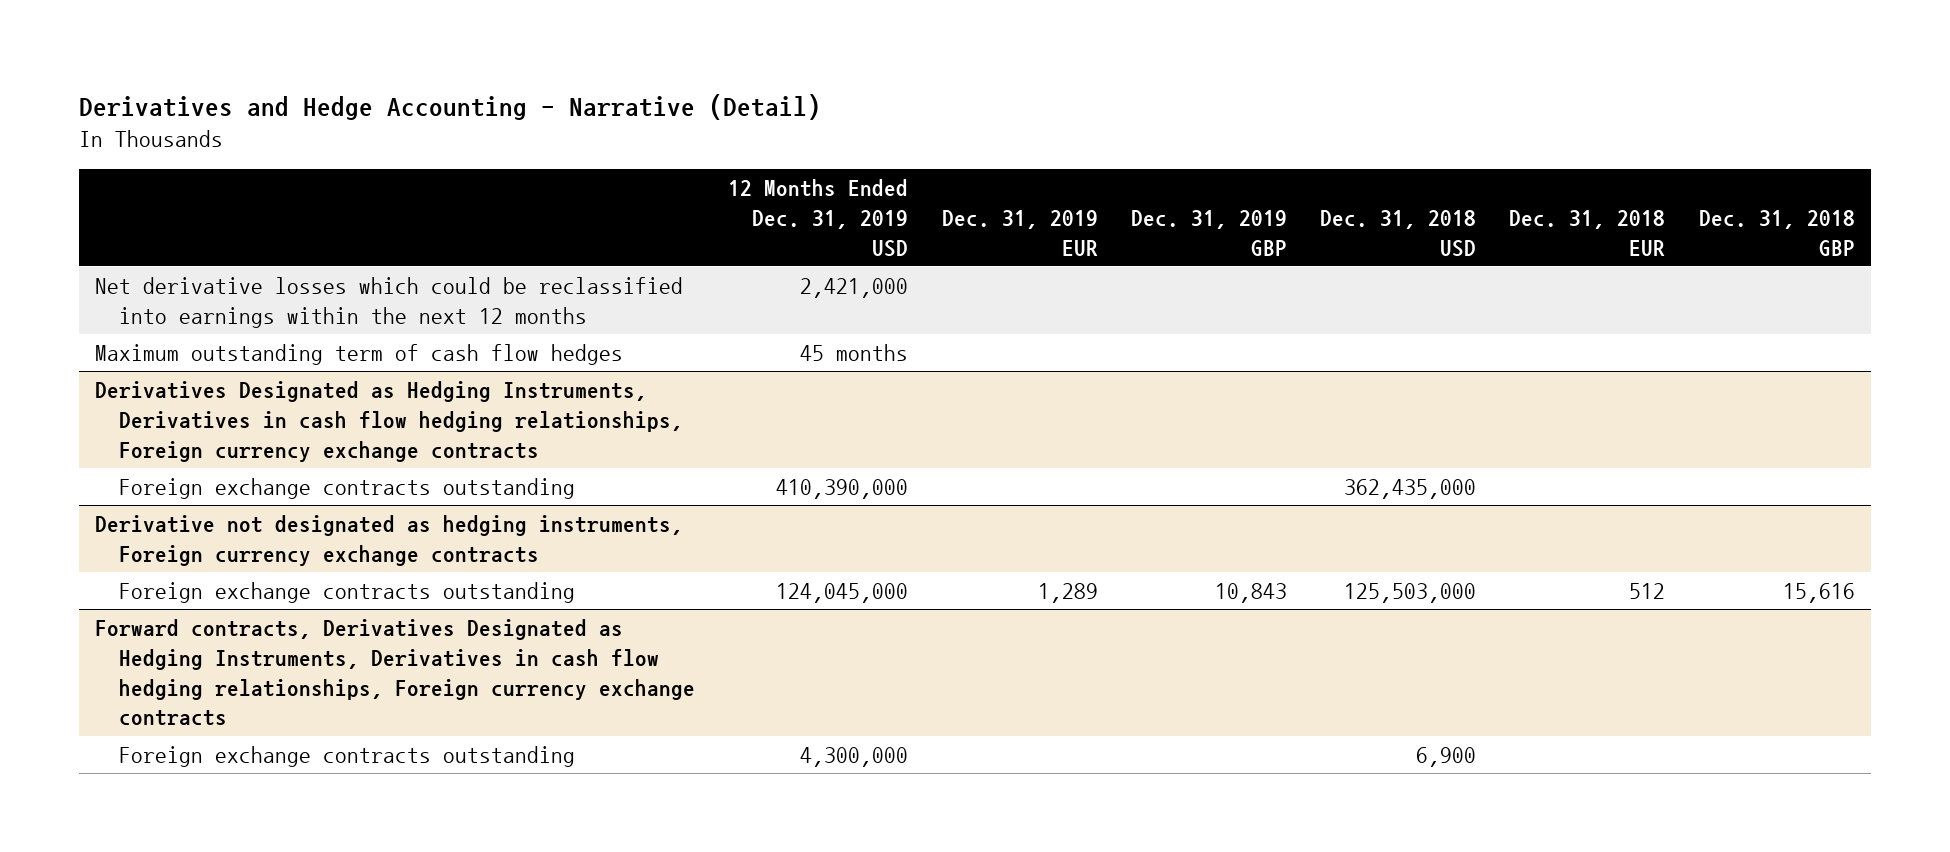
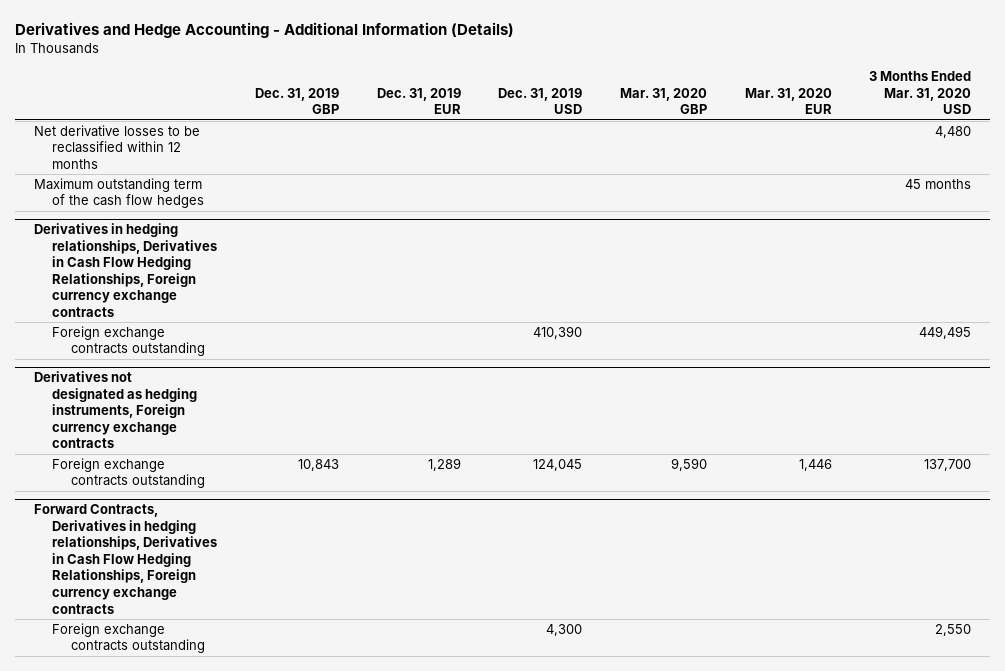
- Derivatives and Hedge Accounting - Narrative (Detail)
+ Derivatives and Hedge Accounting - Additional Information (Details)
- | 12 Months Ended Dec. 31, 2019 USD | Dec. 31, 2019 EUR | Dec. 31, 2019 GBP | Dec. 31, 2018 USD | Dec. 31, 2018 EUR | Dec. 31, 2018 GBP
+ | Dec. 31, 2019 GBP | Dec. 31, 2019 EUR | Dec. 31, 2019 USD | Mar. 31, 2020 GBP | Mar. 31, 2020 EUR | 3 Months Ended Mar. 31, 2020 USD
- Net derivative losses which could be reclassified into earnings within the next 12 months | 2,421,000 | | | | |
- Maximum outstanding term of cash flow hedges | 45 months | | | | |
- Derivatives Designated as Hedging Instruments, Derivatives in cash flow hedging relationships, Foreign currency exchange contracts
+ Net derivative losses to be reclassified within 12 months | | | | | | 4,480
+ Maximum outstanding term of the cash flow hedges | | | | | | 45 months
+ Derivatives in hedging relationships, Derivatives in Cash Flow Hedging Relationships, Foreign currency exchange contracts
- Derivative not designated as hedging instruments, Foreign currency exchange contracts
+ Derivatives not designated as hedging instruments, Foreign currency exchange contracts
- Forward contracts, Derivatives Designated as Hedging Instruments, Derivatives in cash flow hedging relationships, Foreign currency exchange contracts
+ Forward Contracts, Derivatives in hedging relationships, Derivatives in Cash Flow Hedging Relationships, Foreign currency exchange contracts

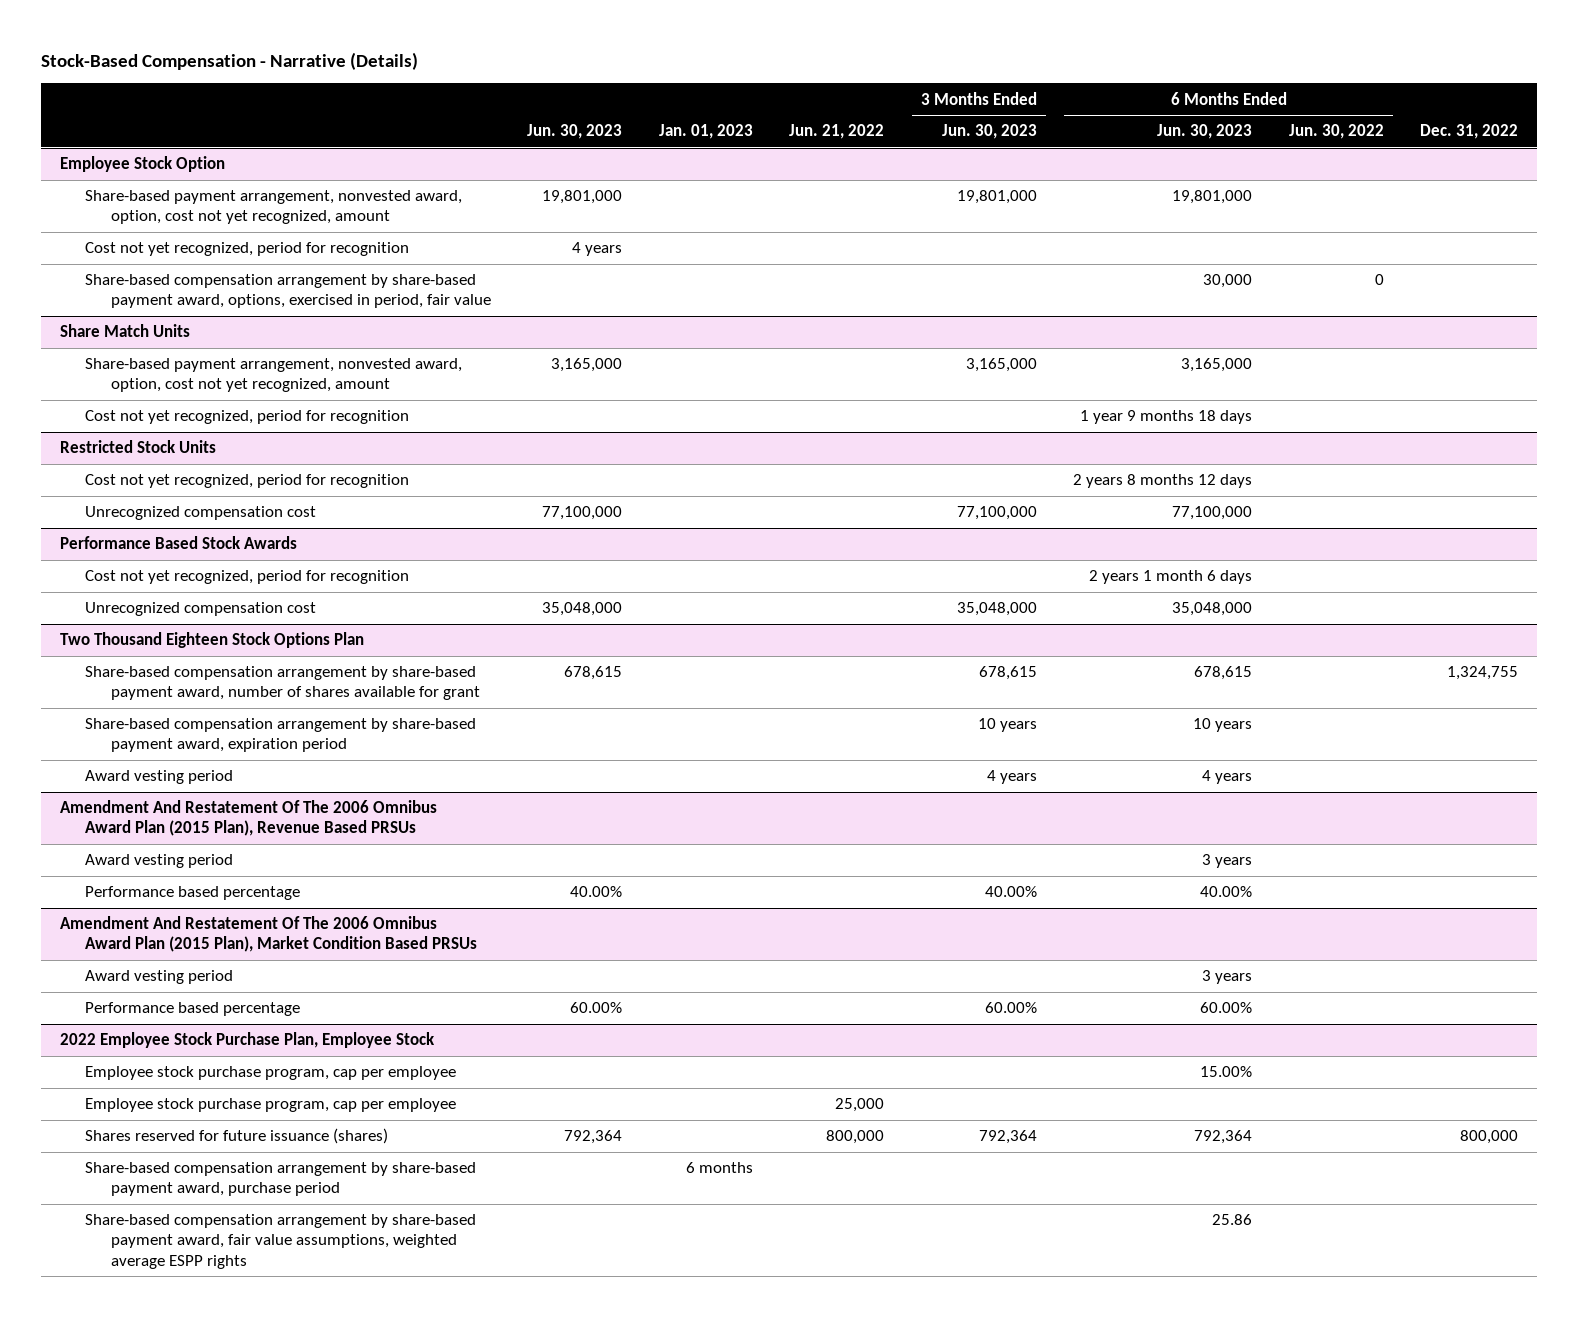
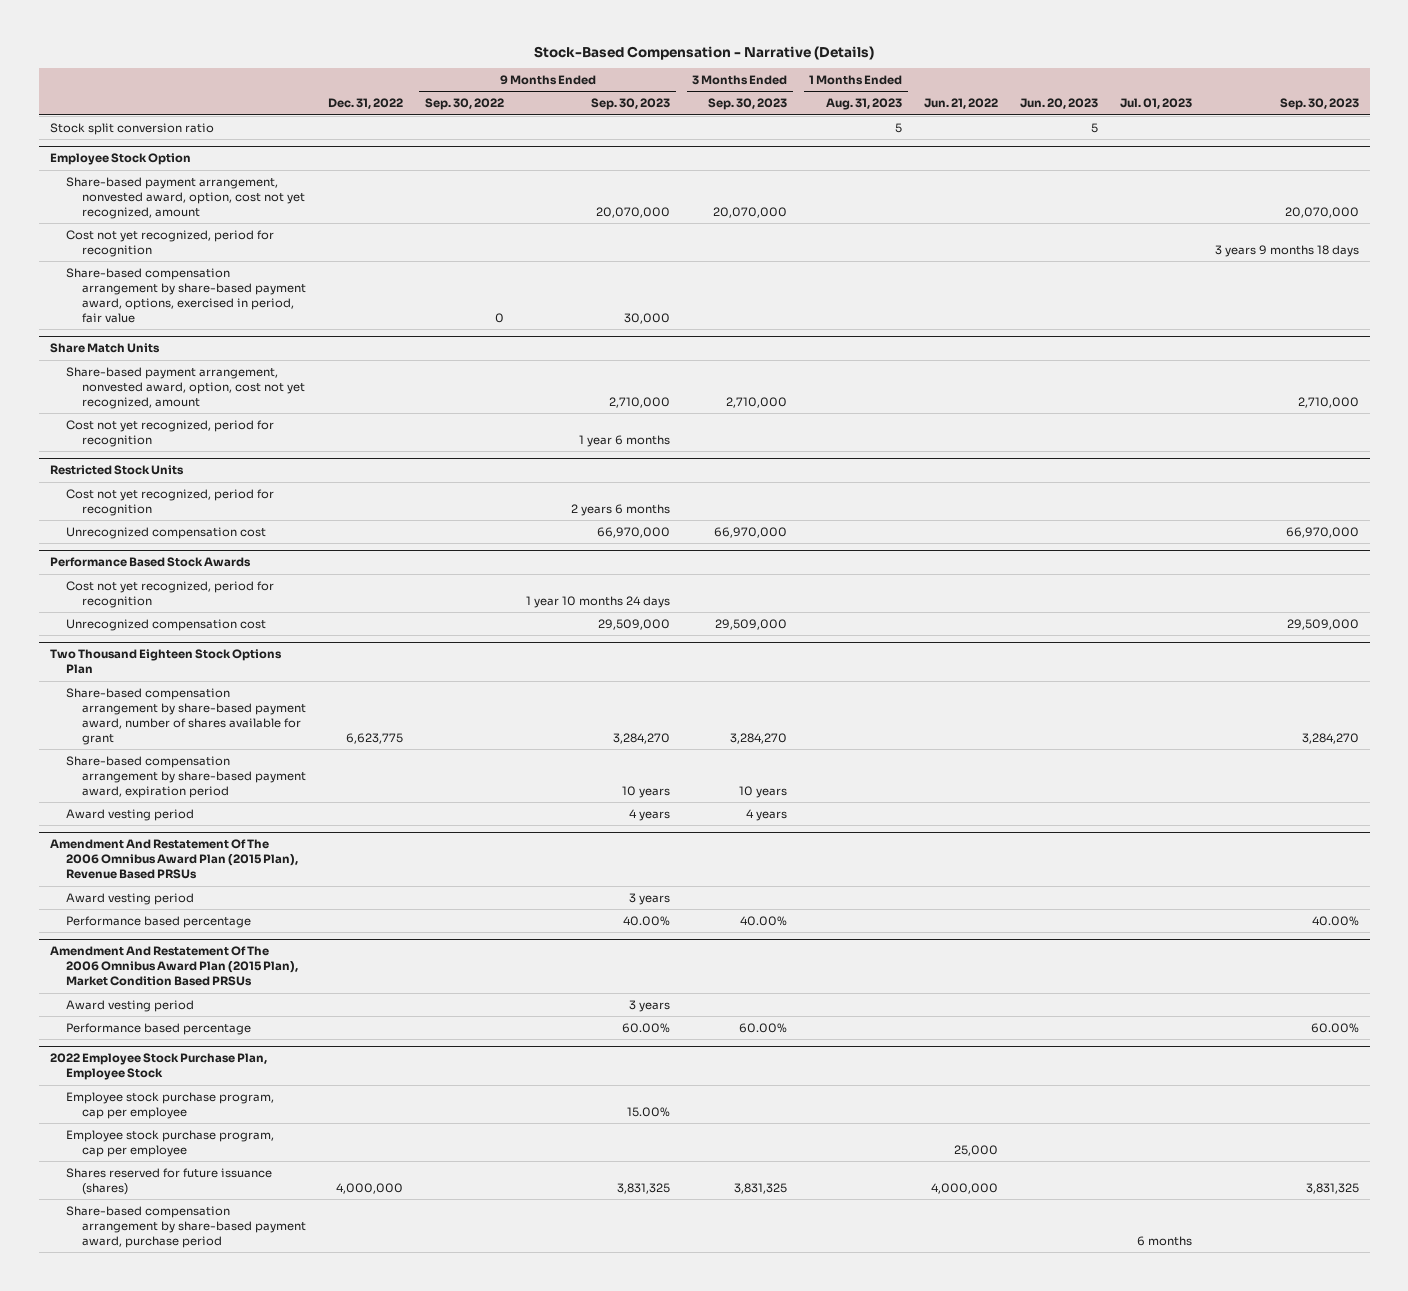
- | Jun. 30, 2023 | Jan. 01, 2023 | Jun. 21, 2022 | 3 Months Ended Jun. 30, 2023 | 6 Months Ended Jun. 30, 2023 | 6 Months Ended Jun. 30, 2022 | Dec. 31, 2022
+ | Dec. 31, 2022 | 9 Months Ended Sep. 30, 2022 | 9 Months Ended Sep. 30, 2023 | 3 Months Ended Sep. 30, 2023 | 1 Months Ended Aug. 31, 2023 | Jun. 21, 2022 | Jun. 20, 2023 | Jul. 01, 2023 | Sep. 30, 2023
+ Stock split conversion ratio | | | | | 5 | | 5 | |
@ Two Thousand Eighteen Stock Options Plan
- Share-based compensation arrangement by share-based payment award, number of shares available for grant | 678,615 | | | 678,615 | 678,615 | | 1,324,755
+ Share-based compensation arrangement by share-based payment award, number of shares available for grant | 6,623,775 | | 3,284,270 | 3,284,270 | | | | | 3,284,270
@ 2022 Employee Stock Purchase Plan, Employee Stock
- Shares reserved for future issuance (shares) | 792,364 | | 800,000 | 792,364 | 792,364 | | 800,000
+ Shares reserved for future issuance (shares) | 4,000,000 | | 3,831,325 | 3,831,325 | | 4,000,000 | | | 3,831,325
- Share-based compensation arrangement by share-based payment award, fair value assumptions, weighted average ESPP rights | | | | | 25.86 | |

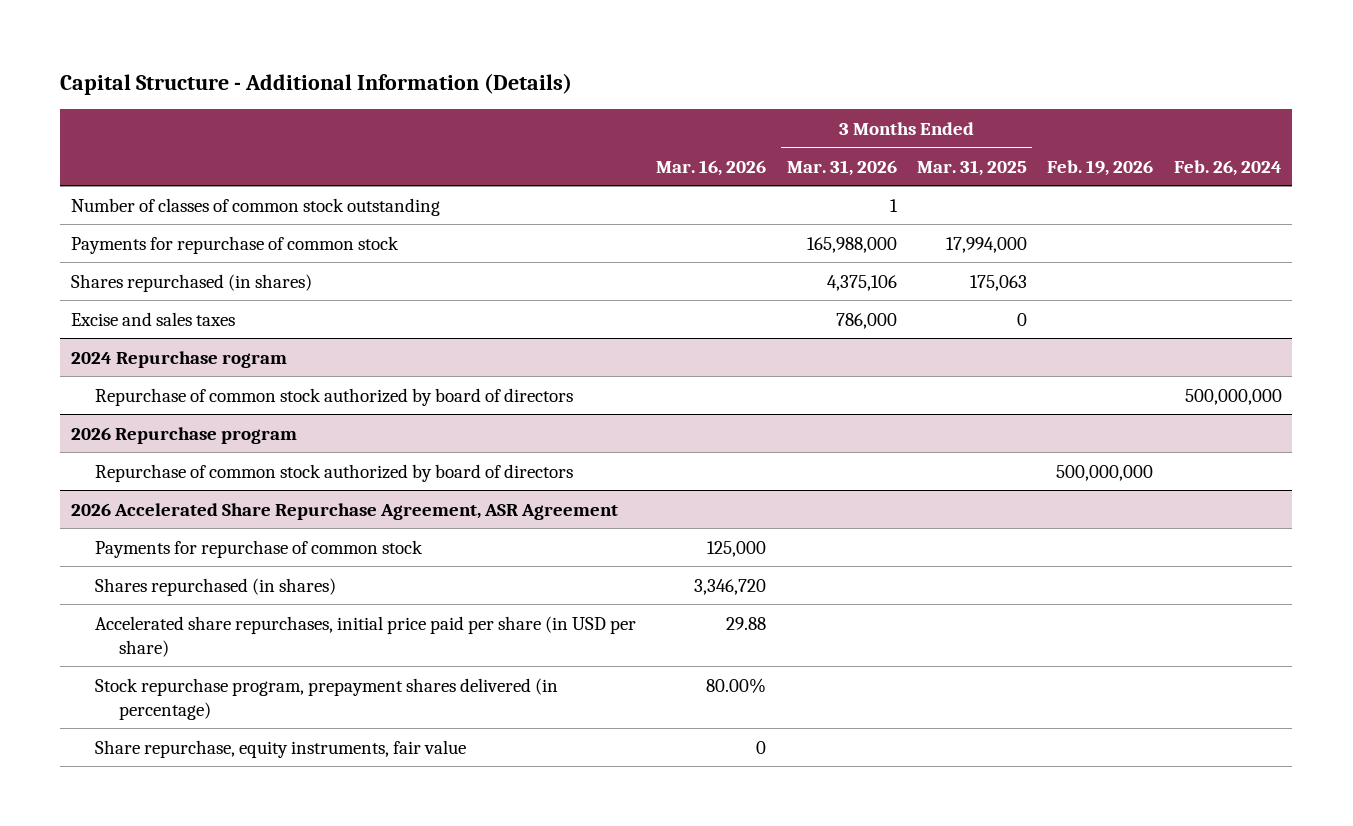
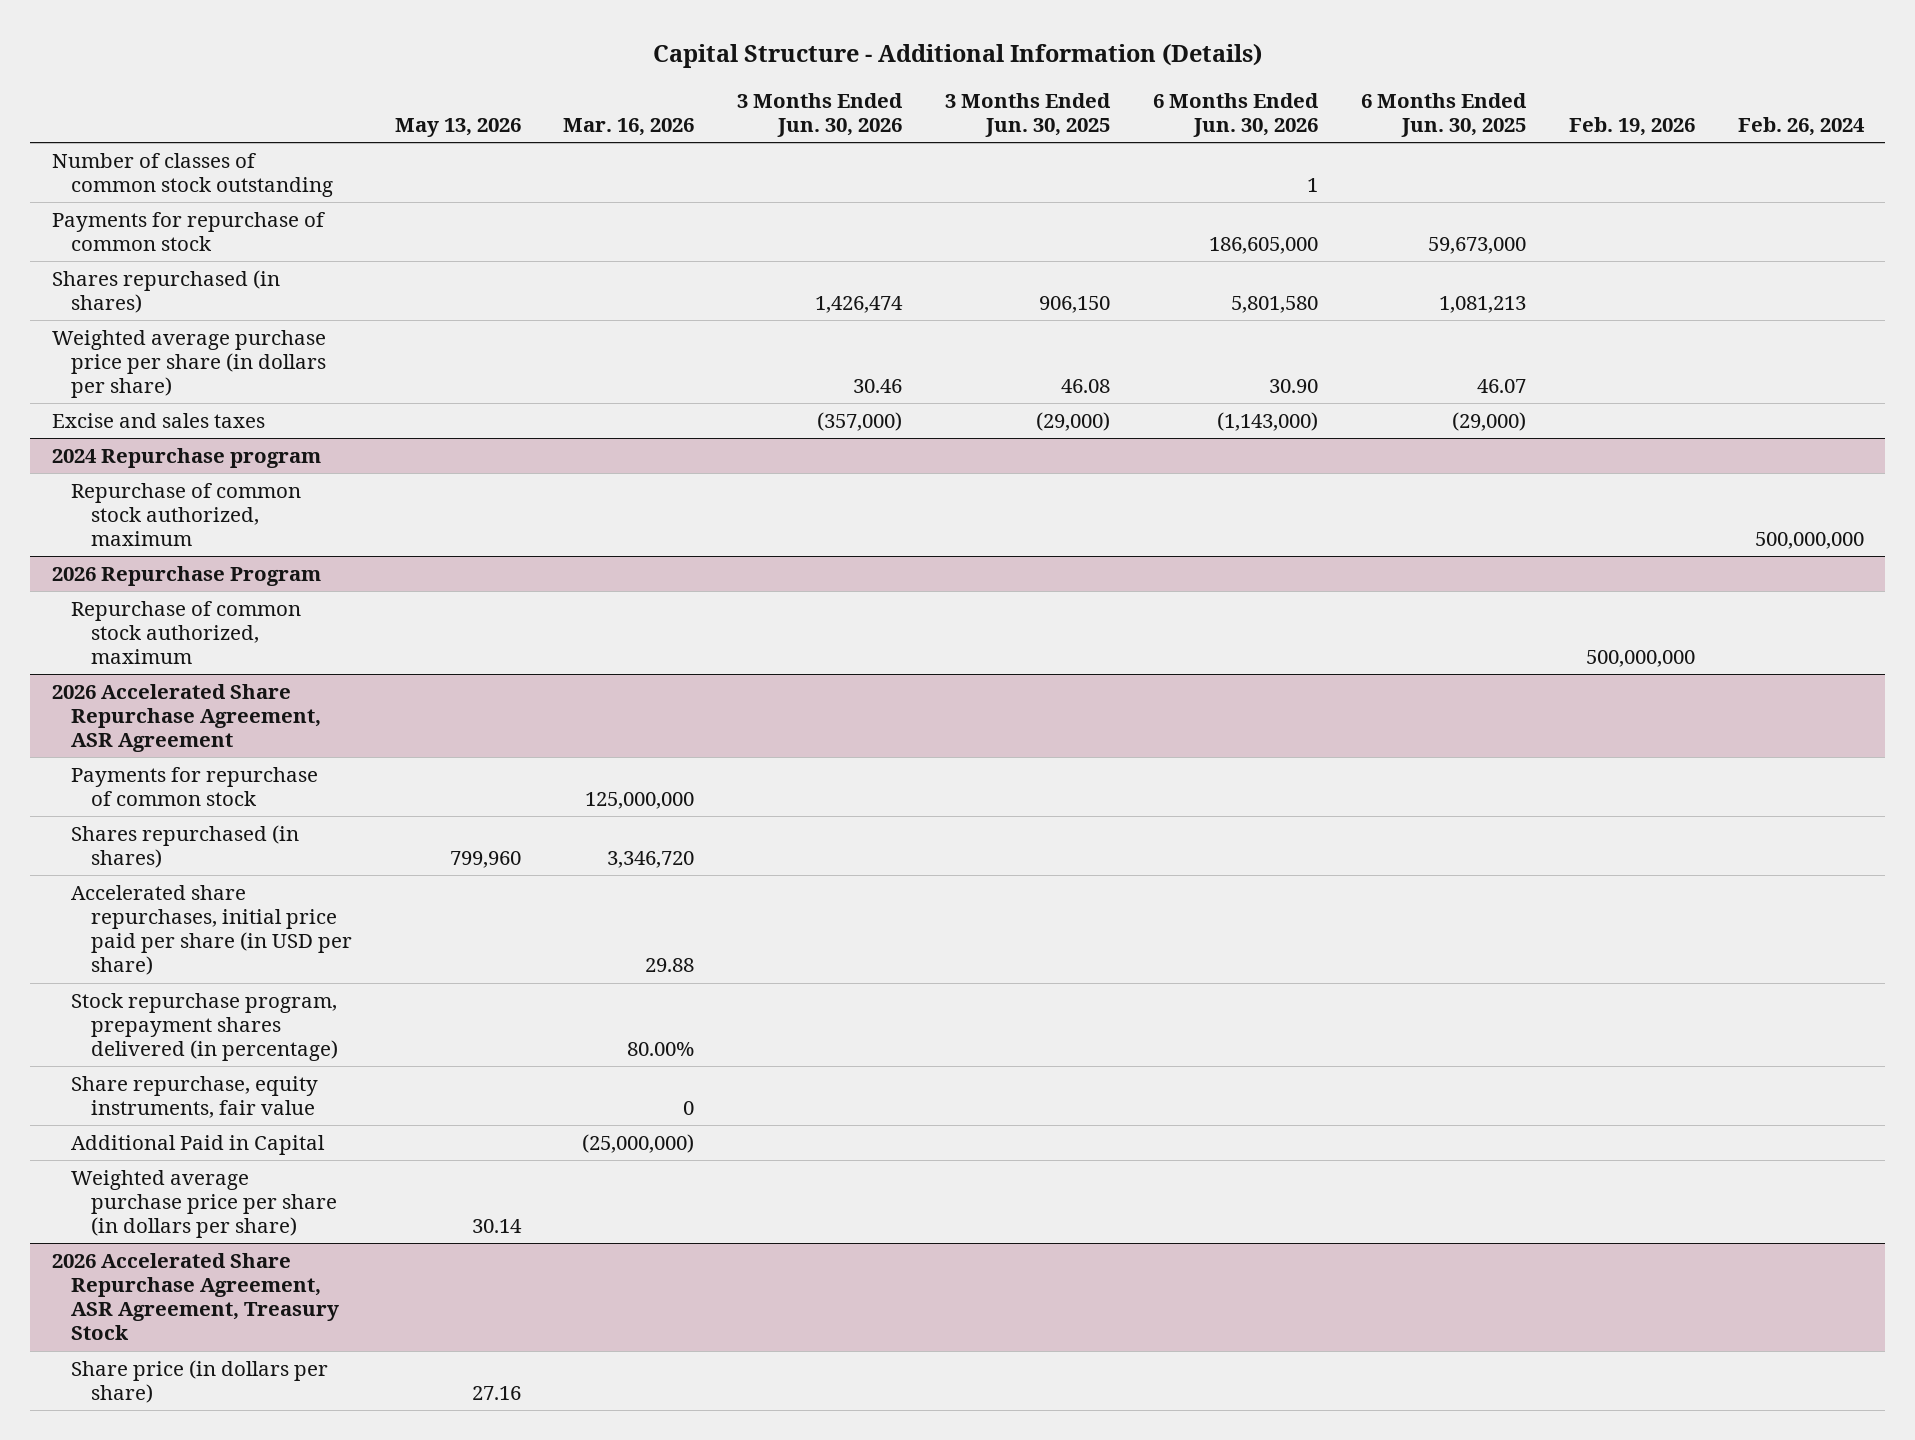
- | Mar. 16, 2026 | 3 Months Ended Mar. 31, 2026 | 3 Months Ended Mar. 31, 2025 | Feb. 19, 2026 | Feb. 26, 2024
+ | May 13, 2026 | Mar. 16, 2026 | 3 Months Ended Jun. 30, 2026 | 3 Months Ended Jun. 30, 2025 | 6 Months Ended Jun. 30, 2026 | 6 Months Ended Jun. 30, 2025 | Feb. 19, 2026 | Feb. 26, 2024
+ Weighted average purchase price per share (in dollars per share) | | | 30.46 | 46.08 | 30.90 | 46.07 | |
- 2024 Repurchase rogram
- Repurchase of common stock authorized by board of directors | | | | | 500,000,000
- 2026 Repurchase program
- Repurchase of common stock authorized by board of directors | | | | 500,000,000 |
+ 2024 Repurchase program
+ Repurchase of common stock authorized, maximum | | | | | | | | 500,000,000
+ 2026 Repurchase Program
+ Repurchase of common stock authorized, maximum | | | | | | | 500,000,000 |
@ 2026 Accelerated Share Repurchase Agreement, ASR Agreement
- Payments for repurchase of common stock | 125,000 | | | |
+ Payments for repurchase of common stock | | 125,000,000 | | | | | |
+ Additional Paid in Capital | | (25,000,000) | | | | | |
+ Weighted average purchase price per share (in dollars per share) | 30.14 | | | | | | |
+ 2026 Accelerated Share Repurchase Agreement, ASR Agreement, Treasury Stock
+ Share price (in dollars per share) | 27.16 | | | | | | |

